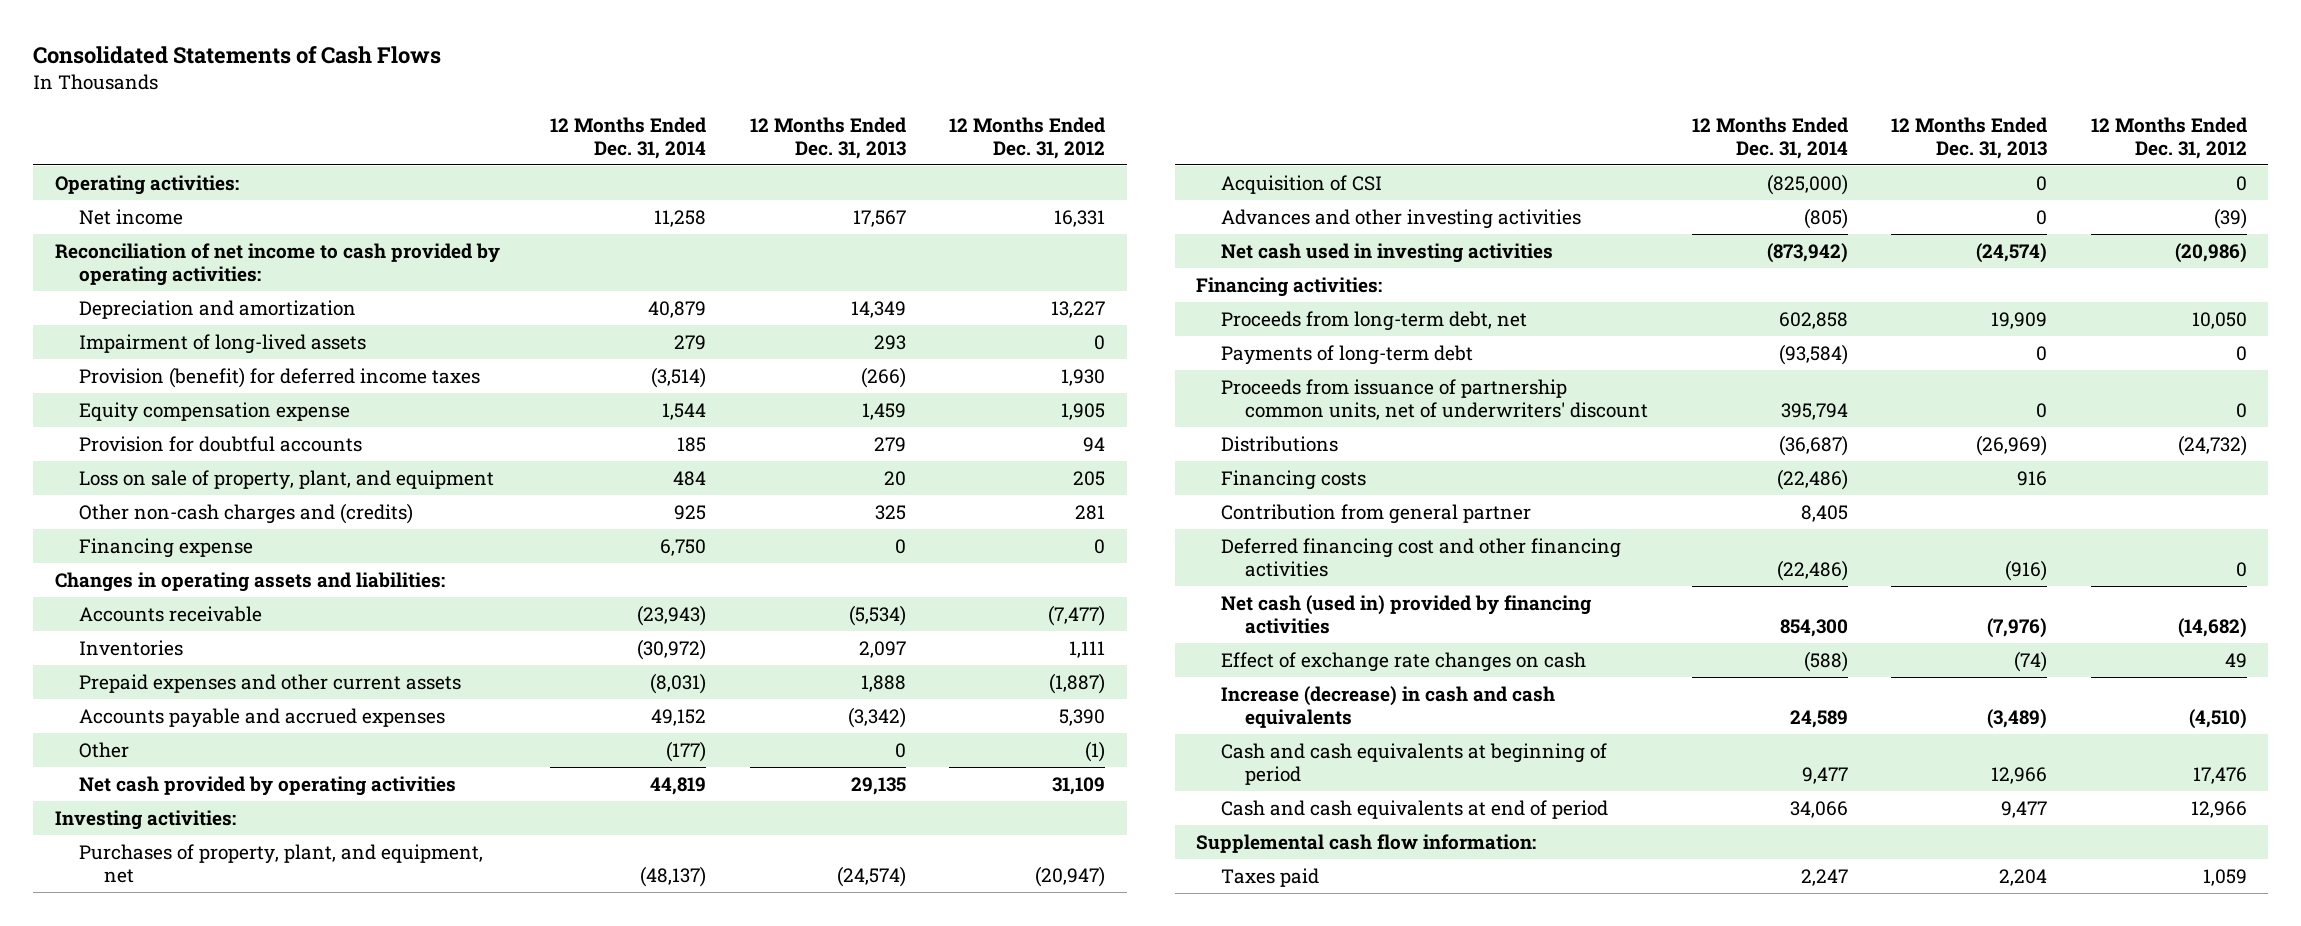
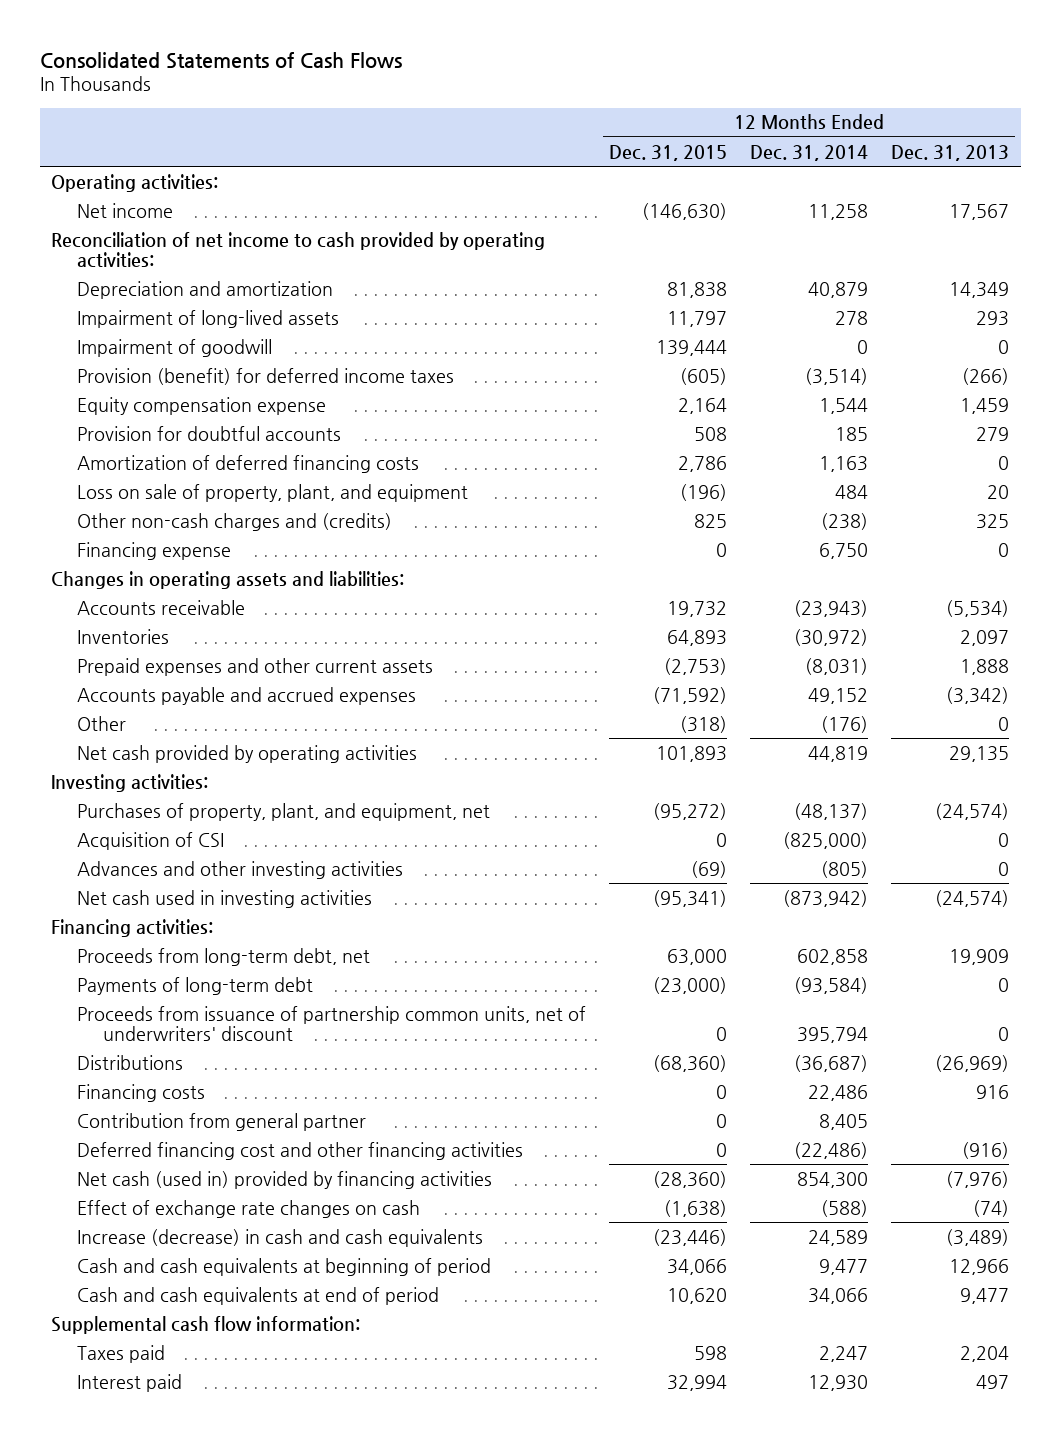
- | 12 Months Ended Dec. 31, 2014 | 12 Months Ended Dec. 31, 2013 | 12 Months Ended Dec. 31, 2012
+ | 12 Months Ended Dec. 31, 2015 | 12 Months Ended Dec. 31, 2014 | 12 Months Ended Dec. 31, 2013
- Impairment of long-lived assets | 279 | 293 | 0
+ Impairment of long-lived assets | 11,797 | 278 | 293
+ Impairment of goodwill | 139,444 | 0 | 0
+ Amortization of deferred financing costs | 2,786 | 1,163 | 0
- Other non-cash charges and (credits) | 925 | 325 | 281
+ Other non-cash charges and (credits) | 825 | (238) | 325
- Other | (177) | 0 | (1)
+ Other | (318) | (176) | 0
- Financing costs | (22,486) | 916 |
+ Financing costs | 0 | 22,486 | 916
+ Interest paid | 32,994 | 12,930 | 497

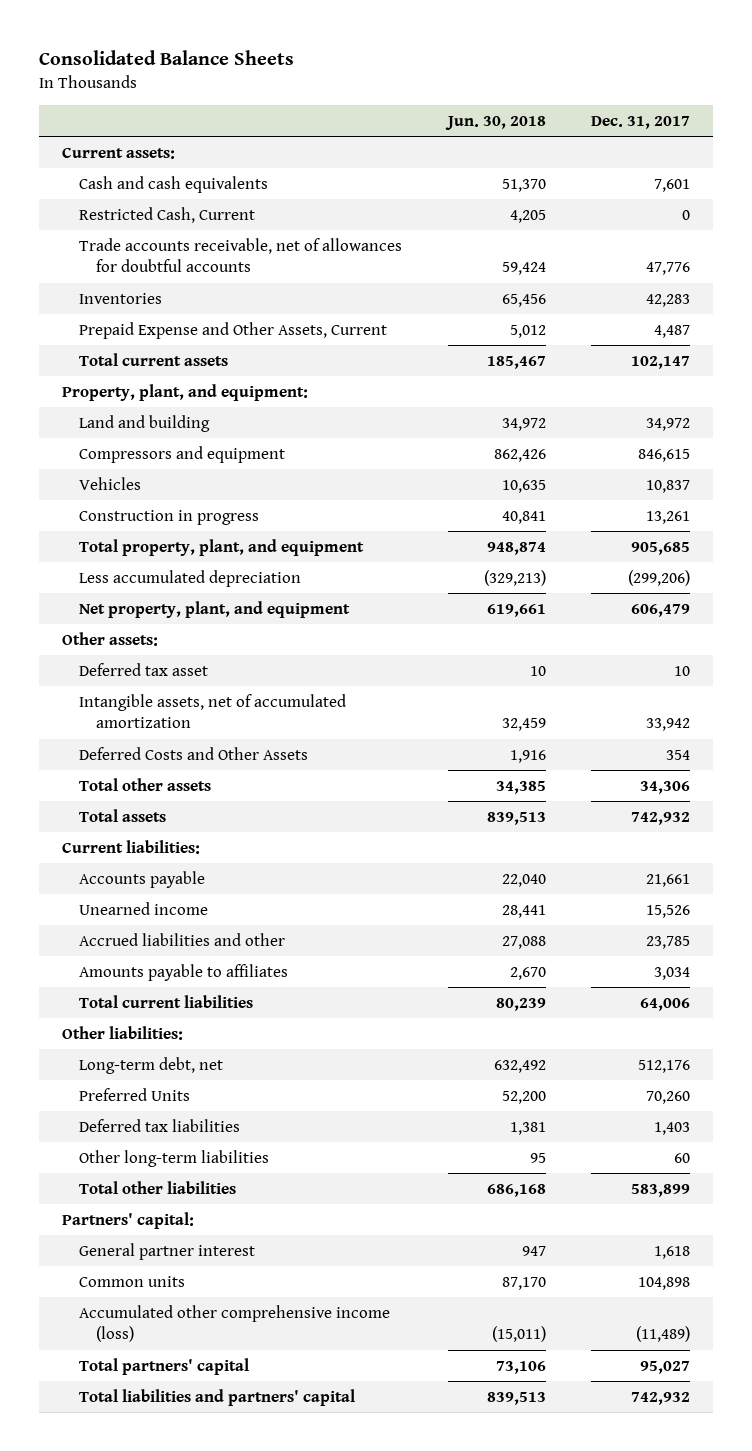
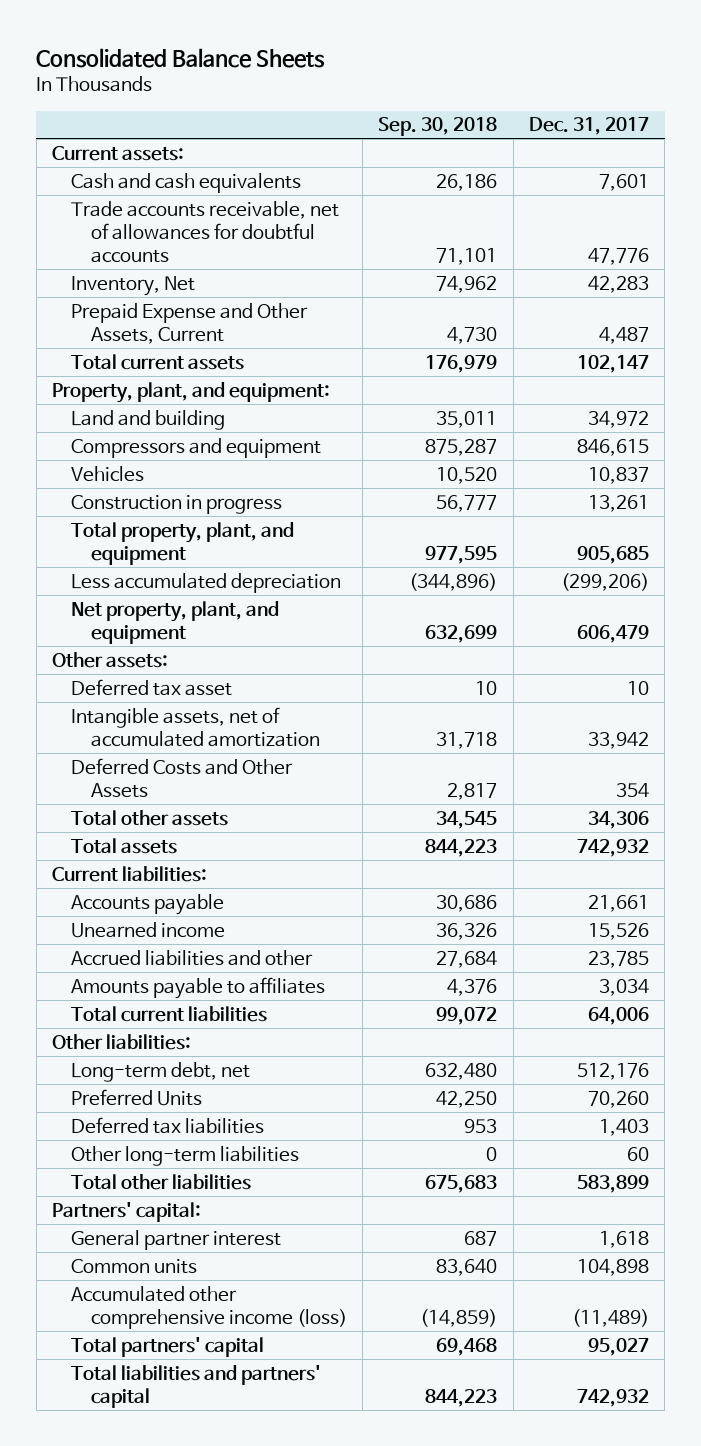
- | Jun. 30, 2018 | Dec. 31, 2017
+ | Sep. 30, 2018 | Dec. 31, 2017
- Restricted Cash, Current | 4,205 | 0
- Inventories | 65,456 | 42,283
+ Inventory, Net | 74,962 | 42,283

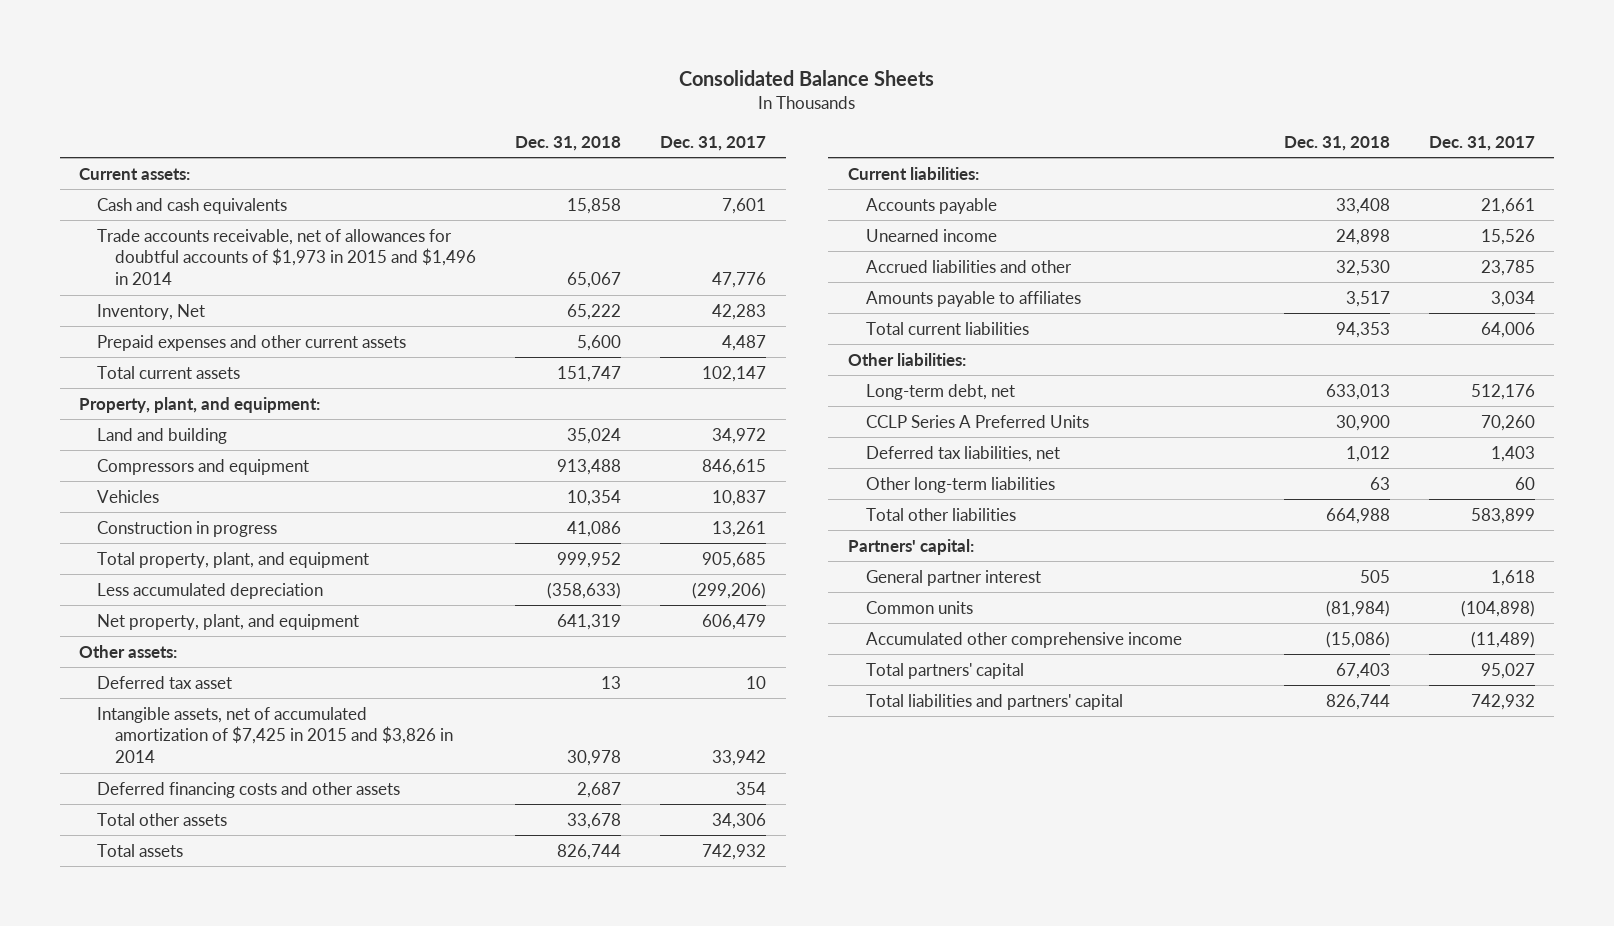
- | Sep. 30, 2018 | Dec. 31, 2017
+ | Dec. 31, 2018 | Dec. 31, 2017
- Trade accounts receivable, net of allowances for doubtful accounts | 71,101 | 47,776
+ Trade accounts receivable, net of allowances for doubtful accounts of $1,973 in 2015 and $1,496 in 2014 | 65,067 | 47,776
- Prepaid Expense and Other Assets, Current | 4,730 | 4,487
+ Prepaid expenses and other current assets | 5,600 | 4,487
- Intangible assets, net of accumulated amortization | 31,718 | 33,942
- Deferred Costs and Other Assets | 2,817 | 354
+ Intangible assets, net of accumulated amortization of $7,425 in 2015 and $3,826 in 2014 | 30,978 | 33,942
+ Deferred financing costs and other assets | 2,687 | 354
- Preferred Units | 42,250 | 70,260
- Deferred tax liabilities | 953 | 1,403
+ CCLP Series A Preferred Units | 30,900 | 70,260
+ Deferred tax liabilities, net | 1,012 | 1,403
- Common units | 83,640 | 104,898
- Accumulated other comprehensive income (loss) | (14,859) | (11,489)
+ Common units | (81,984) | (104,898)
+ Accumulated other comprehensive income | (15,086) | (11,489)

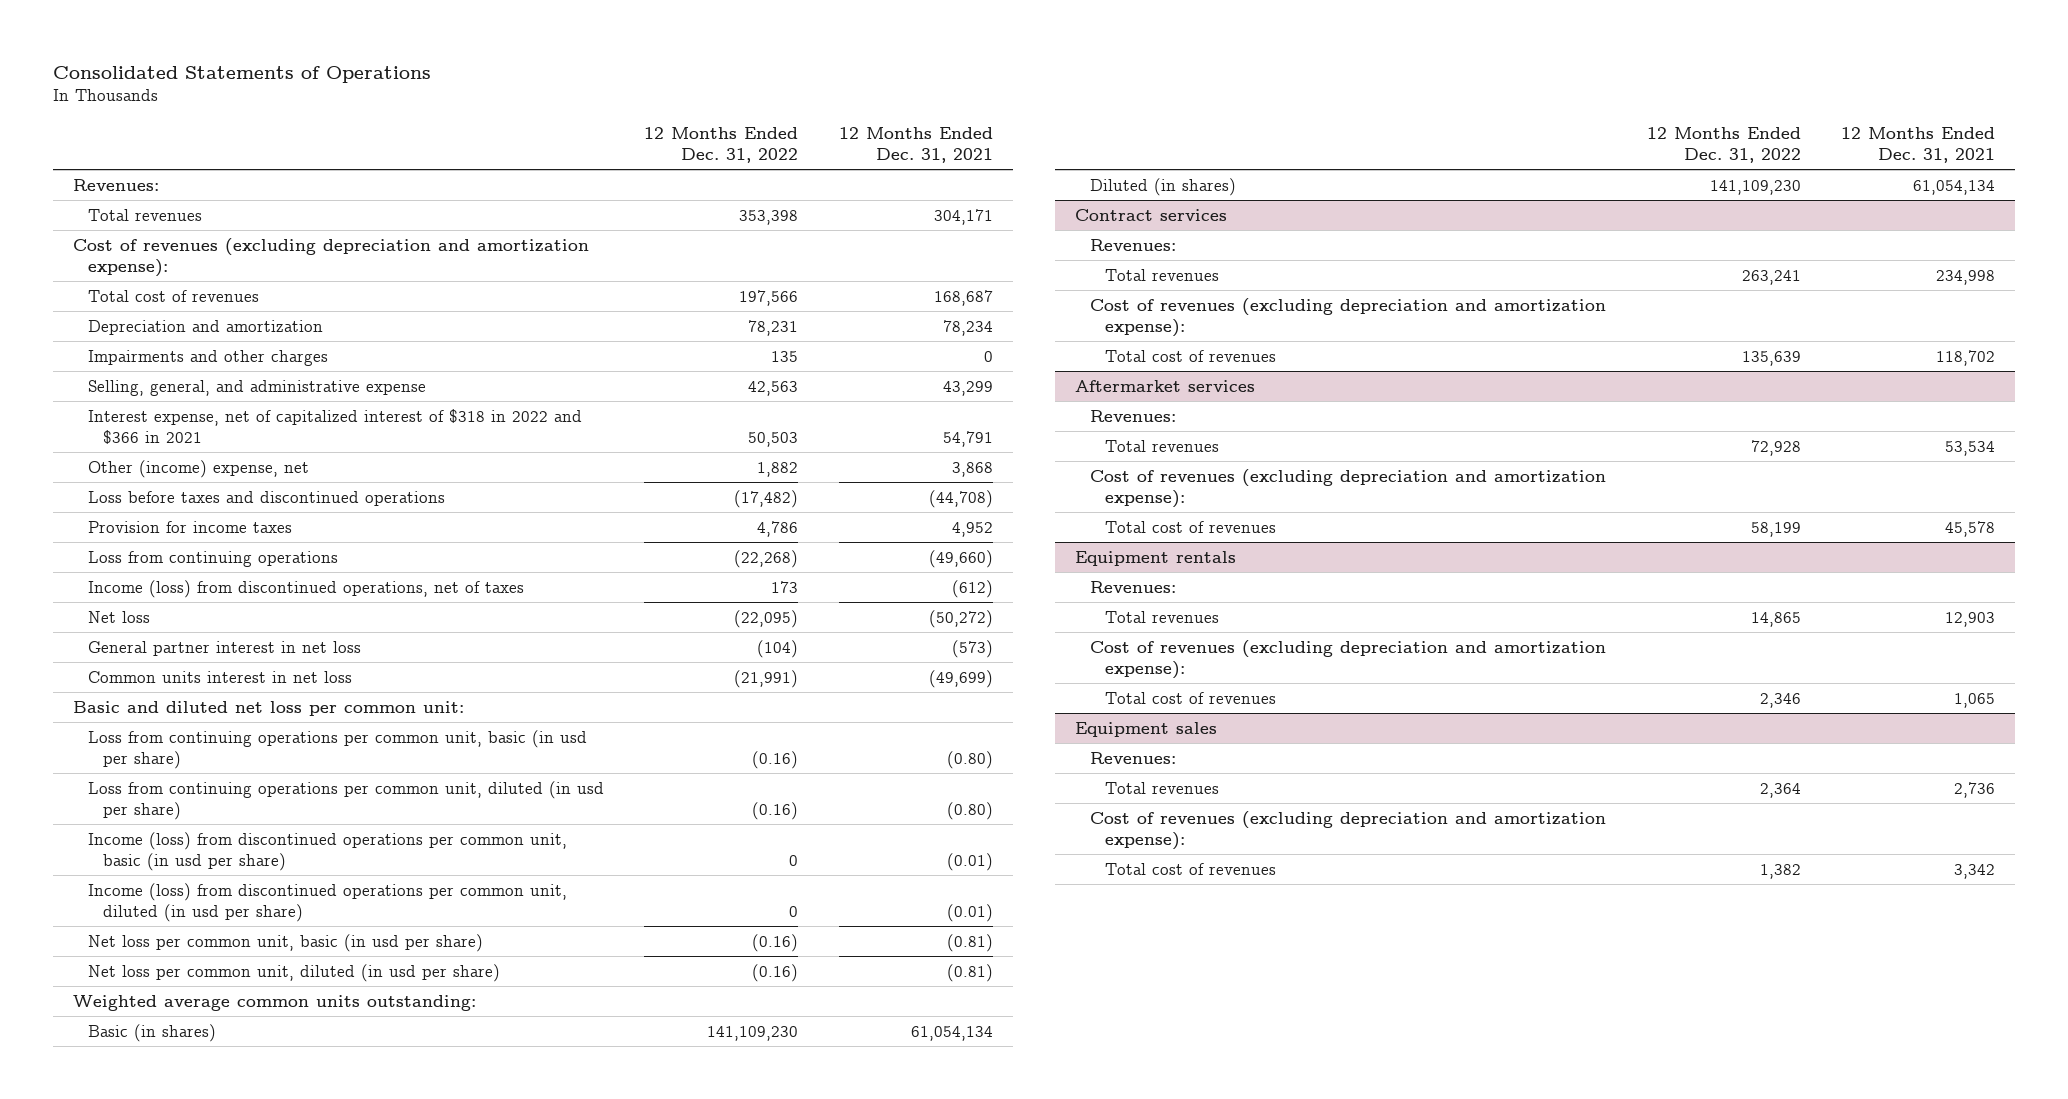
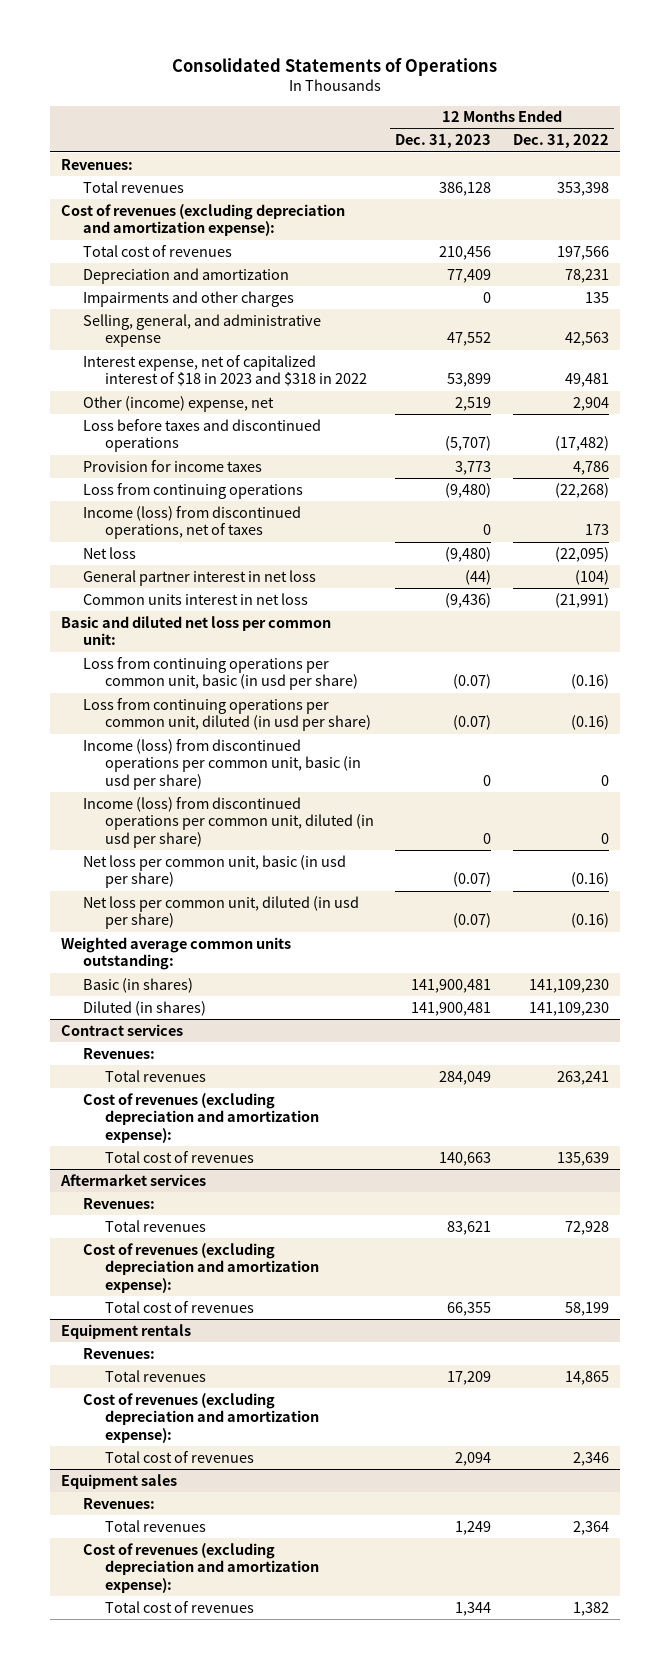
- | 12 Months Ended Dec. 31, 2022 | 12 Months Ended Dec. 31, 2021
+ | 12 Months Ended Dec. 31, 2023 | 12 Months Ended Dec. 31, 2022
- Interest expense, net of capitalized interest of $318 in 2022 and $366 in 2021 | 50,503 | 54,791
- Other (income) expense, net | 1,882 | 3,868
+ Interest expense, net of capitalized interest of $18 in 2023 and $318 in 2022 | 53,899 | 49,481
+ Other (income) expense, net | 2,519 | 2,904

